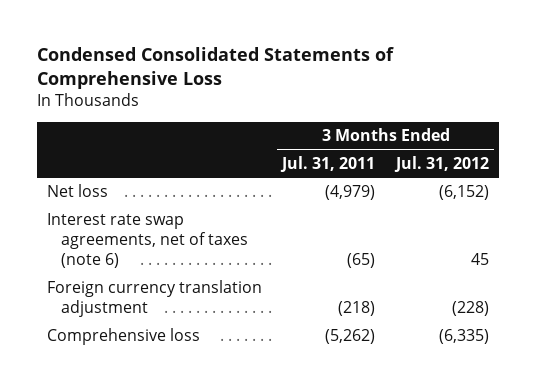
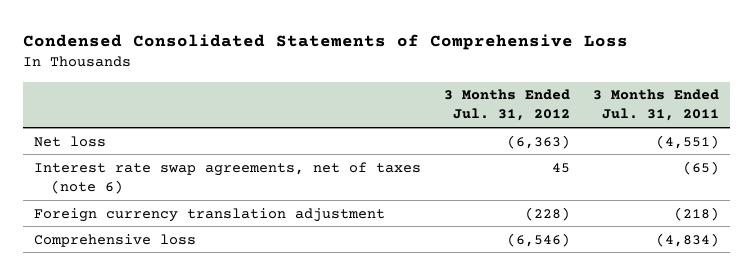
- | 3 Months Ended Jul. 31, 2011 | 3 Months Ended Jul. 31, 2012
+ | 3 Months Ended Jul. 31, 2012 | 3 Months Ended Jul. 31, 2011
- Net loss | (4,979) | (6,152)
+ Net loss | (6,363) | (4,551)
- Comprehensive loss | (5,262) | (6,335)
+ Comprehensive loss | (6,546) | (4,834)

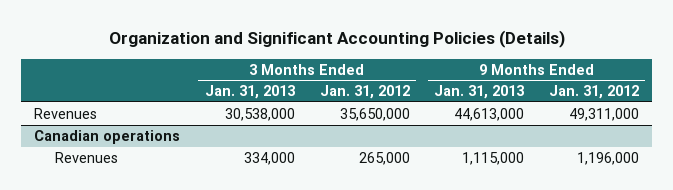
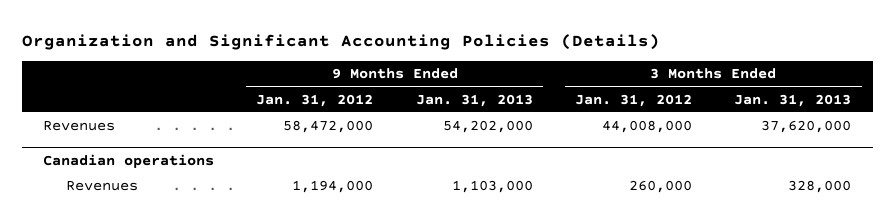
- | 3 Months Ended Jan. 31, 2013 | 3 Months Ended Jan. 31, 2012 | 9 Months Ended Jan. 31, 2013 | 9 Months Ended Jan. 31, 2012
+ | 9 Months Ended Jan. 31, 2012 | 9 Months Ended Jan. 31, 2013 | 3 Months Ended Jan. 31, 2012 | 3 Months Ended Jan. 31, 2013
- Revenues | 30,538,000 | 35,650,000 | 44,613,000 | 49,311,000
+ Revenues | 58,472,000 | 54,202,000 | 44,008,000 | 37,620,000
@ Canadian operations
- Revenues | 334,000 | 265,000 | 1,115,000 | 1,196,000
+ Revenues | 1,194,000 | 1,103,000 | 260,000 | 328,000

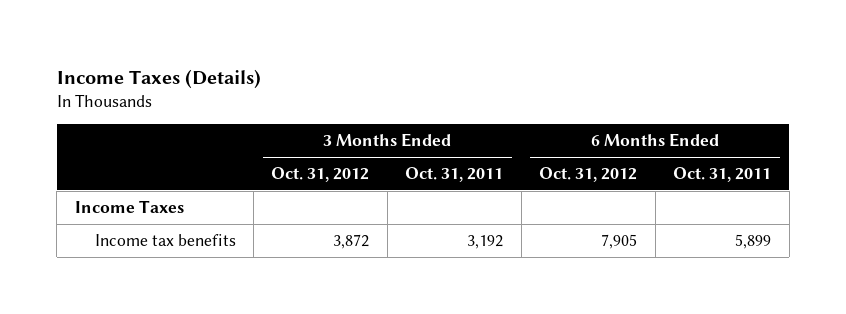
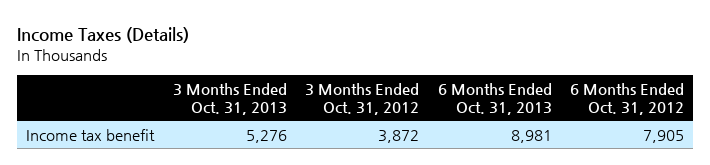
- | 3 Months Ended Oct. 31, 2012 | 3 Months Ended Oct. 31, 2011 | 6 Months Ended Oct. 31, 2012 | 6 Months Ended Oct. 31, 2011
+ | 3 Months Ended Oct. 31, 2013 | 3 Months Ended Oct. 31, 2012 | 6 Months Ended Oct. 31, 2013 | 6 Months Ended Oct. 31, 2012
- Income Taxes
- Income tax benefits | 3,872 | 3,192 | 7,905 | 5,899
+ Income tax benefit | 5,276 | 3,872 | 8,981 | 7,905

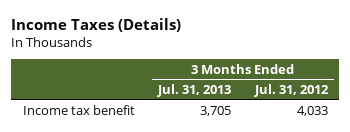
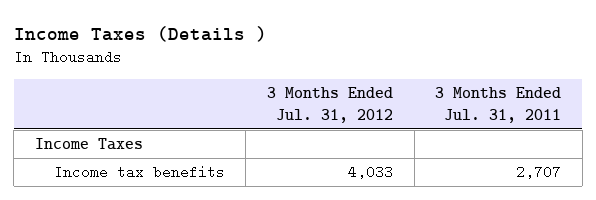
- Income Taxes (Details)
+ Income Taxes (Details )
- | 3 Months Ended Jul. 31, 2013 | 3 Months Ended Jul. 31, 2012
+ | 3 Months Ended Jul. 31, 2012 | 3 Months Ended Jul. 31, 2011
- Income tax benefit | 3,705 | 4,033
+ Income Taxes
+ Income tax benefits | 4,033 | 2,707

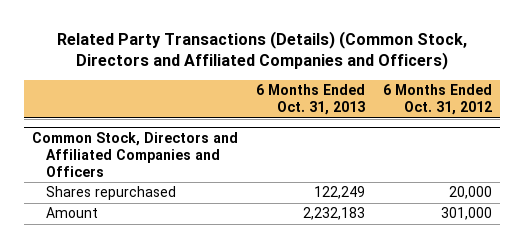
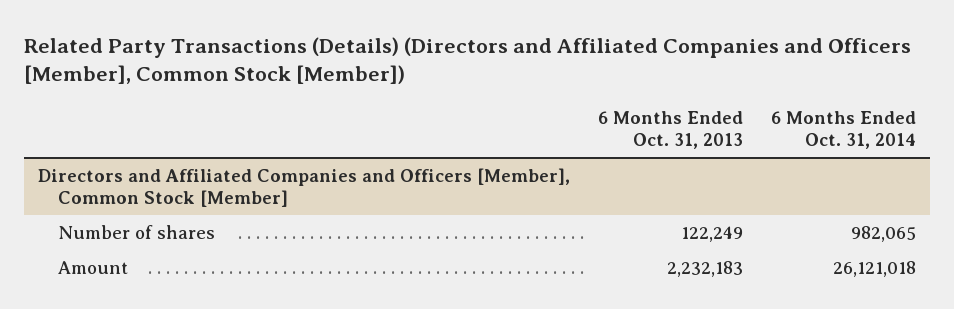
- Related Party Transactions (Details) (Common Stock, Directors and Affiliated Companies and Officers)
+ Related Party Transactions (Details) (Directors and Affiliated Companies and Officers [Member], Common Stock [Member])
- | 6 Months Ended Oct. 31, 2013 | 6 Months Ended Oct. 31, 2012
+ | 6 Months Ended Oct. 31, 2013 | 6 Months Ended Oct. 31, 2014
- Common Stock, Directors and Affiliated Companies and Officers
- Shares repurchased | 122,249 | 20,000
+ Directors and Affiliated Companies and Officers [Member], Common Stock [Member]
+ Number of shares | 122,249 | 982,065

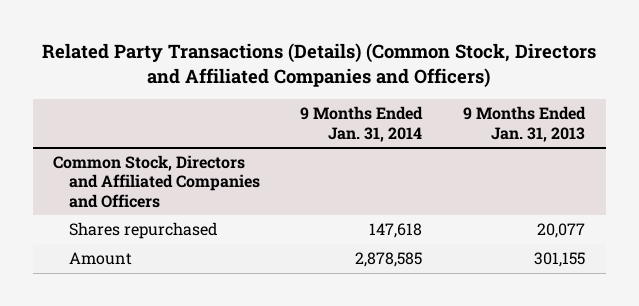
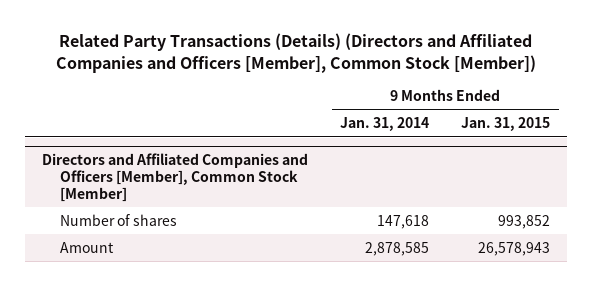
- Related Party Transactions (Details) (Common Stock, Directors and Affiliated Companies and Officers)
+ Related Party Transactions (Details) (Directors and Affiliated Companies and Officers [Member], Common Stock [Member])
- | 9 Months Ended Jan. 31, 2014 | 9 Months Ended Jan. 31, 2013
+ | 9 Months Ended Jan. 31, 2014 | 9 Months Ended Jan. 31, 2015
- Common Stock, Directors and Affiliated Companies and Officers
- Shares repurchased | 147,618 | 20,077
+ Directors and Affiliated Companies and Officers [Member], Common Stock [Member]
+ Number of shares | 147,618 | 993,852

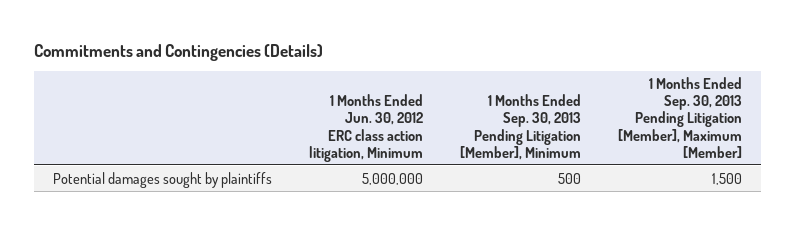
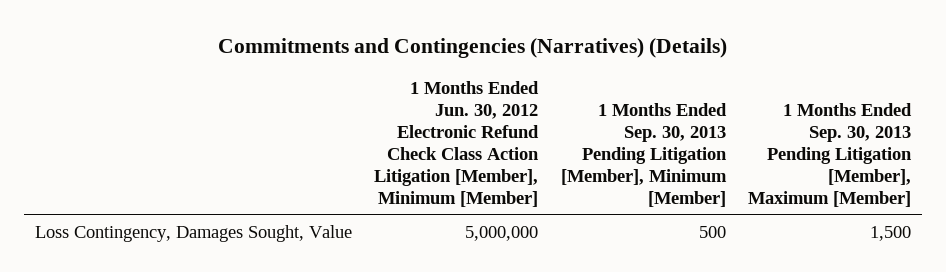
- Commitments and Contingencies (Details)
+ Commitments and Contingencies (Narratives) (Details)
- | 1 Months Ended Jun. 30, 2012 ERC class action litigation, Minimum | 1 Months Ended Sep. 30, 2013 Pending Litigation [Member], Minimum | 1 Months Ended Sep. 30, 2013 Pending Litigation [Member], Maximum [Member]
+ | 1 Months Ended Jun. 30, 2012 Electronic Refund Check Class Action Litigation [Member], Minimum [Member] | 1 Months Ended Sep. 30, 2013 Pending Litigation [Member], Minimum [Member] | 1 Months Ended Sep. 30, 2013 Pending Litigation [Member], Maximum [Member]
- Potential damages sought by plaintiffs | 5,000,000 | 500 | 1,500
+ Loss Contingency, Damages Sought, Value | 5,000,000 | 500 | 1,500

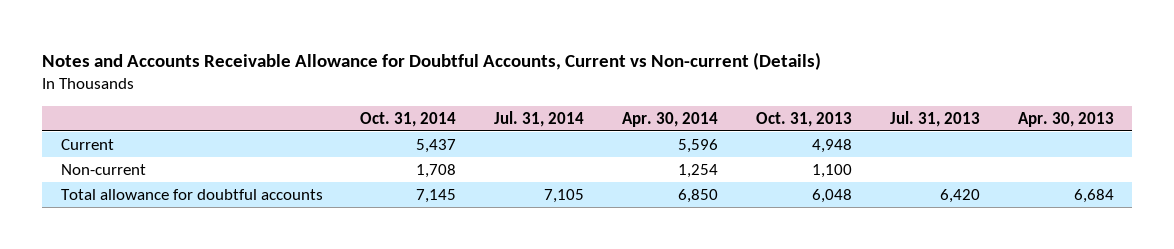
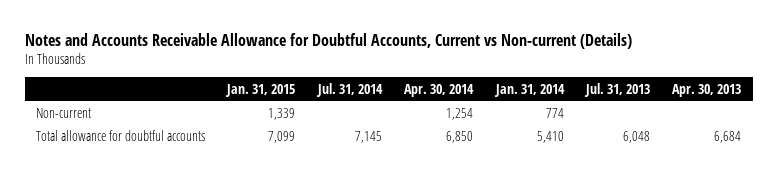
- | Oct. 31, 2014 | Jul. 31, 2014 | Apr. 30, 2014 | Oct. 31, 2013 | Jul. 31, 2013 | Apr. 30, 2013
+ | Jan. 31, 2015 | Jul. 31, 2014 | Apr. 30, 2014 | Jan. 31, 2014 | Jul. 31, 2013 | Apr. 30, 2013
- Current | 5,437 | | 5,596 | 4,948 | |
- Total allowance for doubtful accounts | 7,145 | 7,105 | 6,850 | 6,048 | 6,420 | 6,684
+ Total allowance for doubtful accounts | 7,099 | 7,145 | 6,850 | 5,410 | 6,048 | 6,684

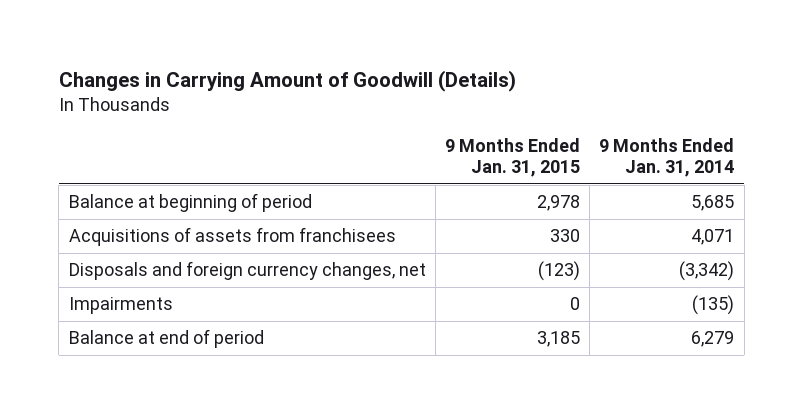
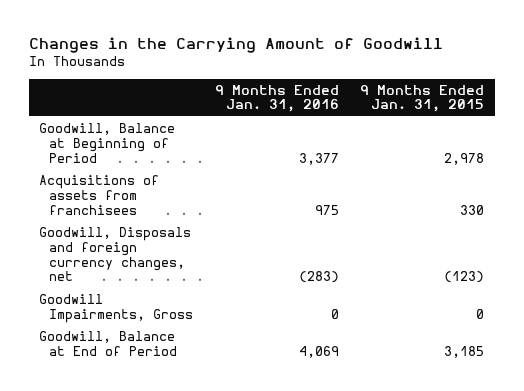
- Changes in Carrying Amount of Goodwill (Details)
+ Changes in the Carrying Amount of Goodwill
- | 9 Months Ended Jan. 31, 2015 | 9 Months Ended Jan. 31, 2014
+ | 9 Months Ended Jan. 31, 2016 | 9 Months Ended Jan. 31, 2015
- Balance at beginning of period | 2,978 | 5,685
+ Goodwill, Balance at Beginning of Period | 3,377 | 2,978
- Disposals and foreign currency changes, net | (123) | (3,342)
- Impairments | 0 | (135)
- Balance at end of period | 3,185 | 6,279
+ Goodwill, Disposals and foreign currency changes, net | (283) | (123)
+ Goodwill Impairments, Gross | 0 | 0
+ Goodwill, Balance at End of Period | 4,069 | 3,185

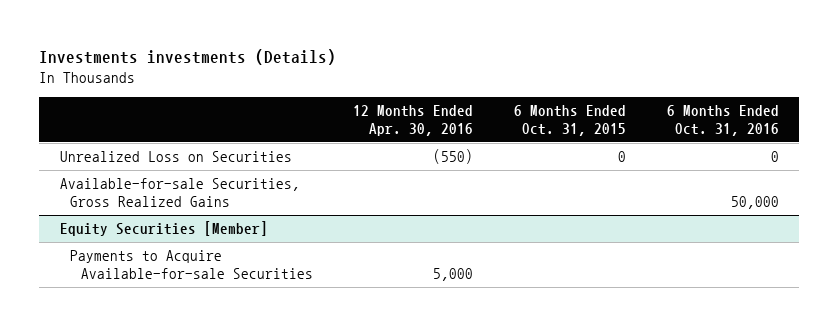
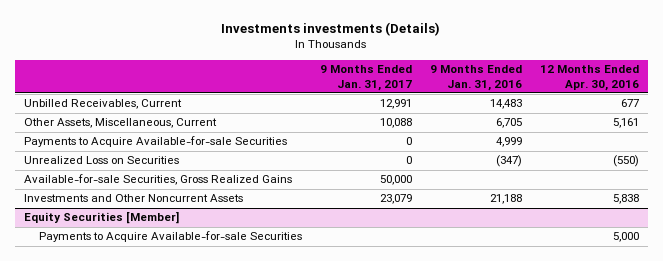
- | 12 Months Ended Apr. 30, 2016 | 6 Months Ended Oct. 31, 2015 | 6 Months Ended Oct. 31, 2016
+ | 9 Months Ended Jan. 31, 2017 | 9 Months Ended Jan. 31, 2016 | 12 Months Ended Apr. 30, 2016
+ Unbilled Receivables, Current | 12,991 | 14,483 | 677
+ Other Assets, Miscellaneous, Current | 10,088 | 6,705 | 5,161
+ Payments to Acquire Available-for-sale Securities | 0 | 4,999 |
+ Investments and Other Noncurrent Assets | 23,079 | 21,188 | 5,838

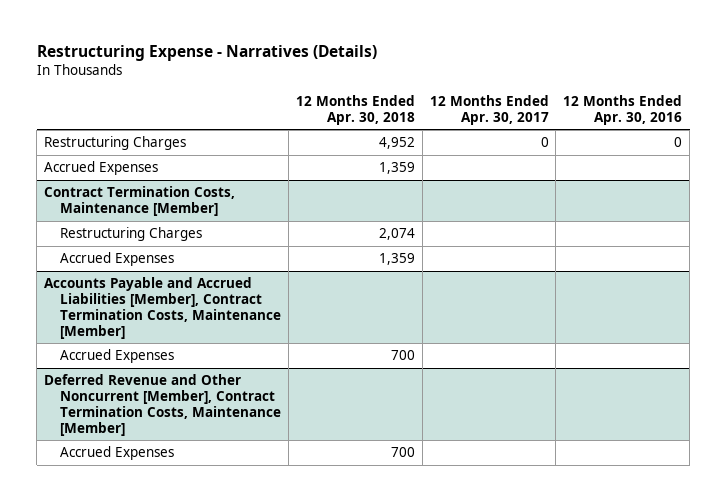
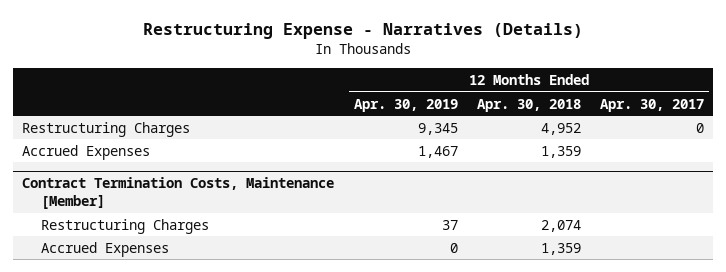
- | 12 Months Ended Apr. 30, 2018 | 12 Months Ended Apr. 30, 2017 | 12 Months Ended Apr. 30, 2016
+ | 12 Months Ended Apr. 30, 2019 | 12 Months Ended Apr. 30, 2018 | 12 Months Ended Apr. 30, 2017
- Accounts Payable and Accrued Liabilities [Member], Contract Termination Costs, Maintenance [Member]
- Accrued Expenses | 700 | |
- Deferred Revenue and Other Noncurrent [Member], Contract Termination Costs, Maintenance [Member]
- Accrued Expenses | 700 | |

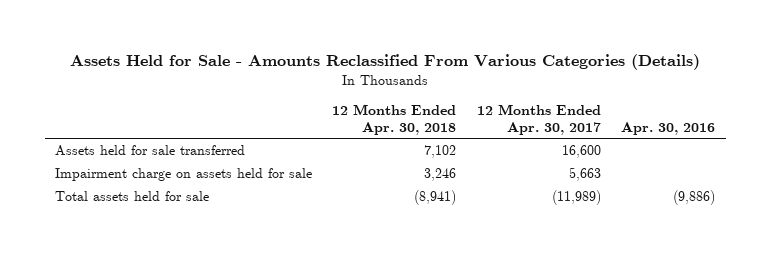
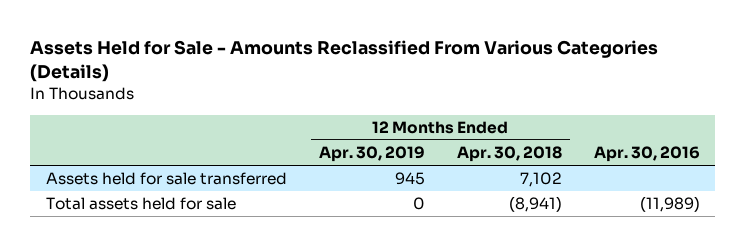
- | 12 Months Ended Apr. 30, 2018 | 12 Months Ended Apr. 30, 2017 | Apr. 30, 2016
+ | 12 Months Ended Apr. 30, 2019 | 12 Months Ended Apr. 30, 2018 | Apr. 30, 2016
- Impairment charge on assets held for sale | 3,246 | 5,663 |
- Total assets held for sale | (8,941) | (11,989) | (9,886)
+ Total assets held for sale | 0 | (8,941) | (11,989)

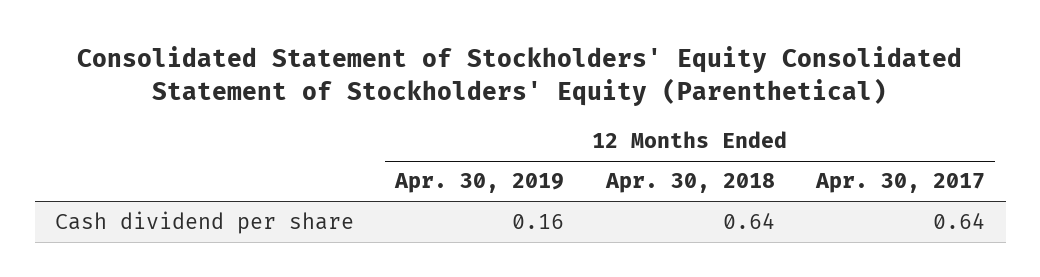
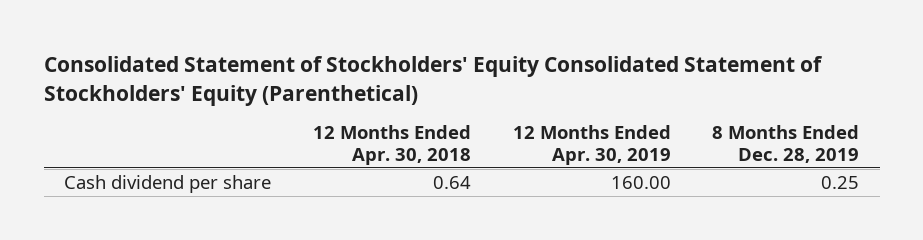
- | 12 Months Ended Apr. 30, 2019 | 12 Months Ended Apr. 30, 2018 | 12 Months Ended Apr. 30, 2017
+ | 12 Months Ended Apr. 30, 2018 | 12 Months Ended Apr. 30, 2019 | 8 Months Ended Dec. 28, 2019
- Cash dividend per share | 0.16 | 0.64 | 0.64
+ Cash dividend per share | 0.64 | 160.00 | 0.25

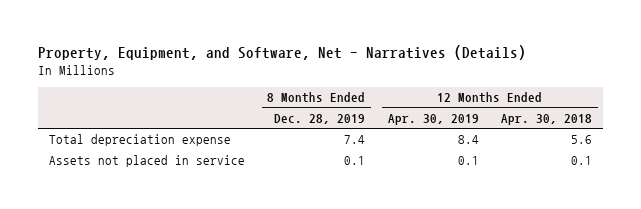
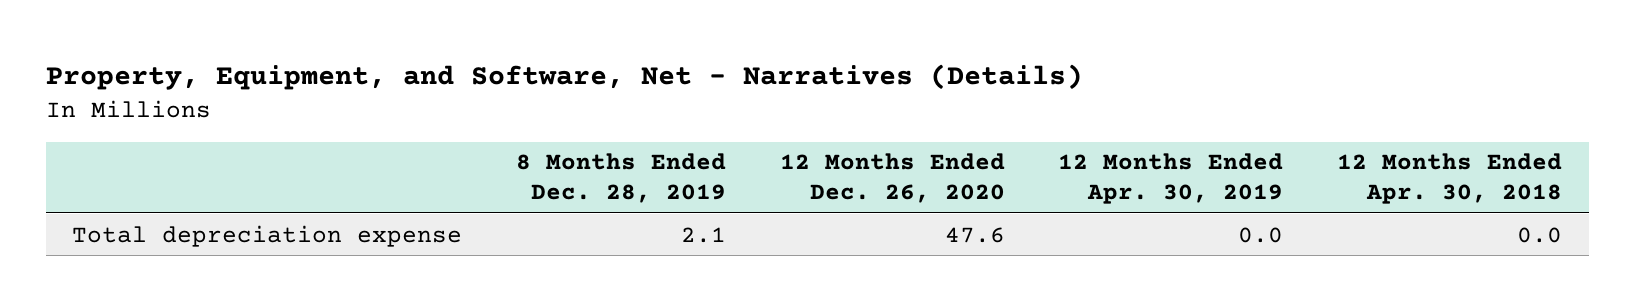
- | 8 Months Ended Dec. 28, 2019 | 12 Months Ended Apr. 30, 2019 | 12 Months Ended Apr. 30, 2018
+ | 8 Months Ended Dec. 28, 2019 | 12 Months Ended Dec. 26, 2020 | 12 Months Ended Apr. 30, 2019 | 12 Months Ended Apr. 30, 2018
- Total depreciation expense | 7.4 | 8.4 | 5.6
- Assets not placed in service | 0.1 | 0.1 | 0.1
+ Total depreciation expense | 2.1 | 47.6 | 0.0 | 0.0

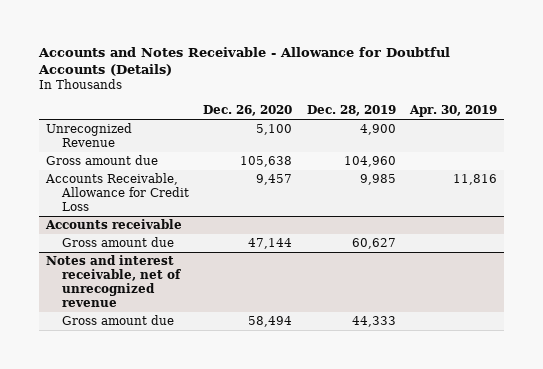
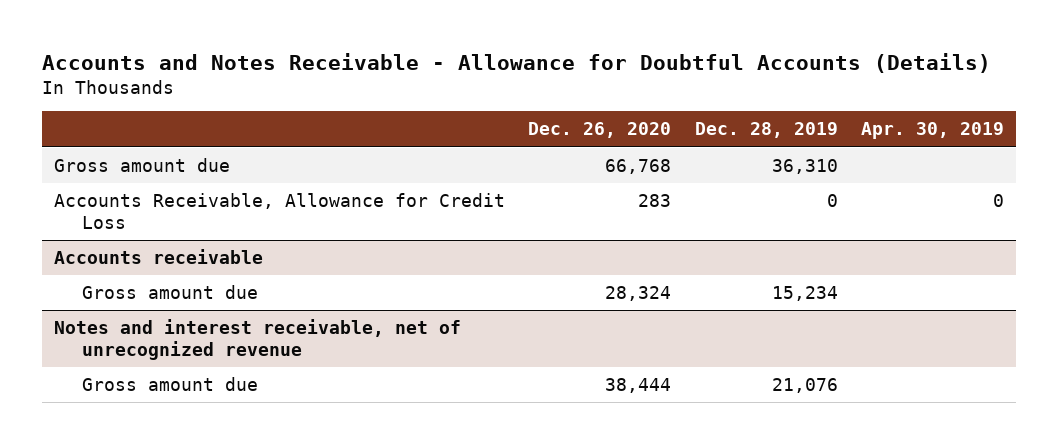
- Unrecognized Revenue | 5,100 | 4,900 |
- Gross amount due | 105,638 | 104,960 |
- Accounts Receivable, Allowance for Credit Loss | 9,457 | 9,985 | 11,816
+ Gross amount due | 66,768 | 36,310 |
+ Accounts Receivable, Allowance for Credit Loss | 283 | 0 | 0
@ Accounts receivable
- Gross amount due | 47,144 | 60,627 |
+ Gross amount due | 28,324 | 15,234 |
@ Notes and interest receivable, net of unrecognized revenue
- Gross amount due | 58,494 | 44,333 |
+ Gross amount due | 38,444 | 21,076 |

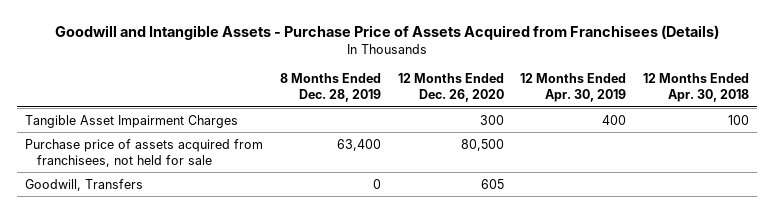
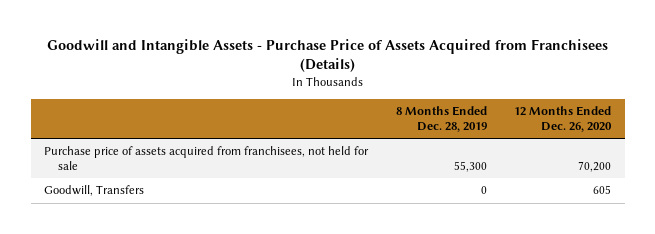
- | 8 Months Ended Dec. 28, 2019 | 12 Months Ended Dec. 26, 2020 | 12 Months Ended Apr. 30, 2019 | 12 Months Ended Apr. 30, 2018
+ | 8 Months Ended Dec. 28, 2019 | 12 Months Ended Dec. 26, 2020
- Tangible Asset Impairment Charges | | 300 | 400 | 100
- Purchase price of assets acquired from franchisees, not held for sale | 63,400 | 80,500 | |
+ Purchase price of assets acquired from franchisees, not held for sale | 55,300 | 70,200

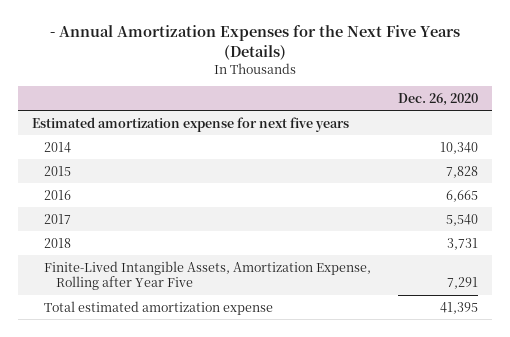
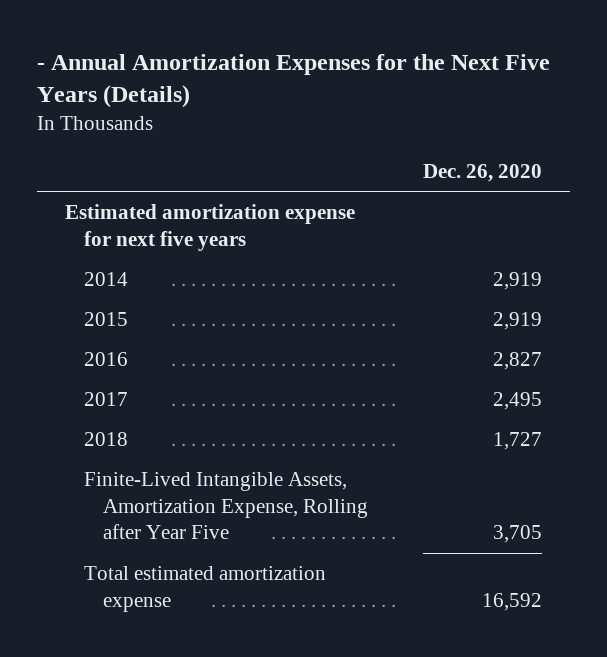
- 2014 | 10,340
- 2015 | 7,828
- 2016 | 6,665
- 2017 | 5,540
- 2018 | 3,731
- Finite-Lived Intangible Assets, Amortization Expense, Rolling after Year Five | 7,291
- Total estimated amortization expense | 41,395
+ 2014 | 2,919
+ 2015 | 2,919
+ 2016 | 2,827
+ 2017 | 2,495
+ 2018 | 1,727
+ Finite-Lived Intangible Assets, Amortization Expense, Rolling after Year Five | 3,705
+ Total estimated amortization expense | 16,592

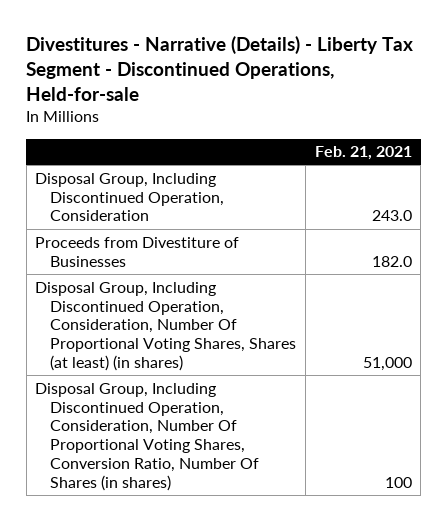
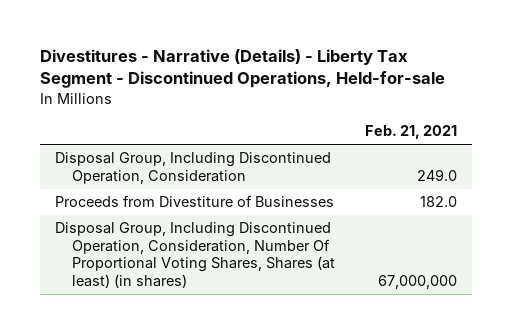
- Disposal Group, Including Discontinued Operation, Consideration | 243.0
+ Disposal Group, Including Discontinued Operation, Consideration | 249.0
- Disposal Group, Including Discontinued Operation, Consideration, Number Of Proportional Voting Shares, Shares (at least) (in shares) | 51,000
- Disposal Group, Including Discontinued Operation, Consideration, Number Of Proportional Voting Shares, Conversion Ratio, Number Of Shares (in shares) | 100
+ Disposal Group, Including Discontinued Operation, Consideration, Number Of Proportional Voting Shares, Shares (at least) (in shares) | 67,000,000

